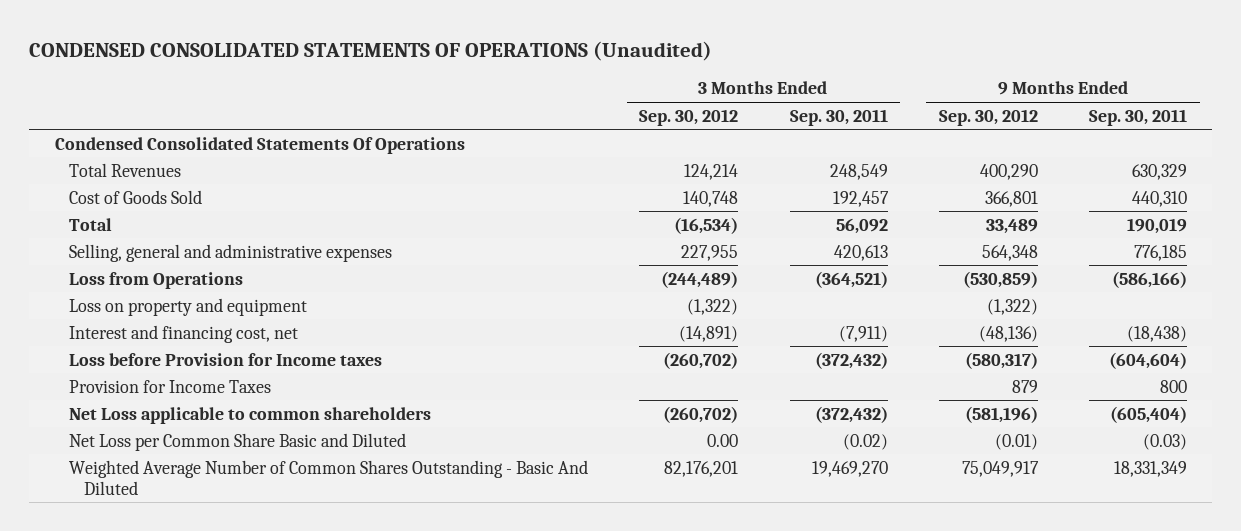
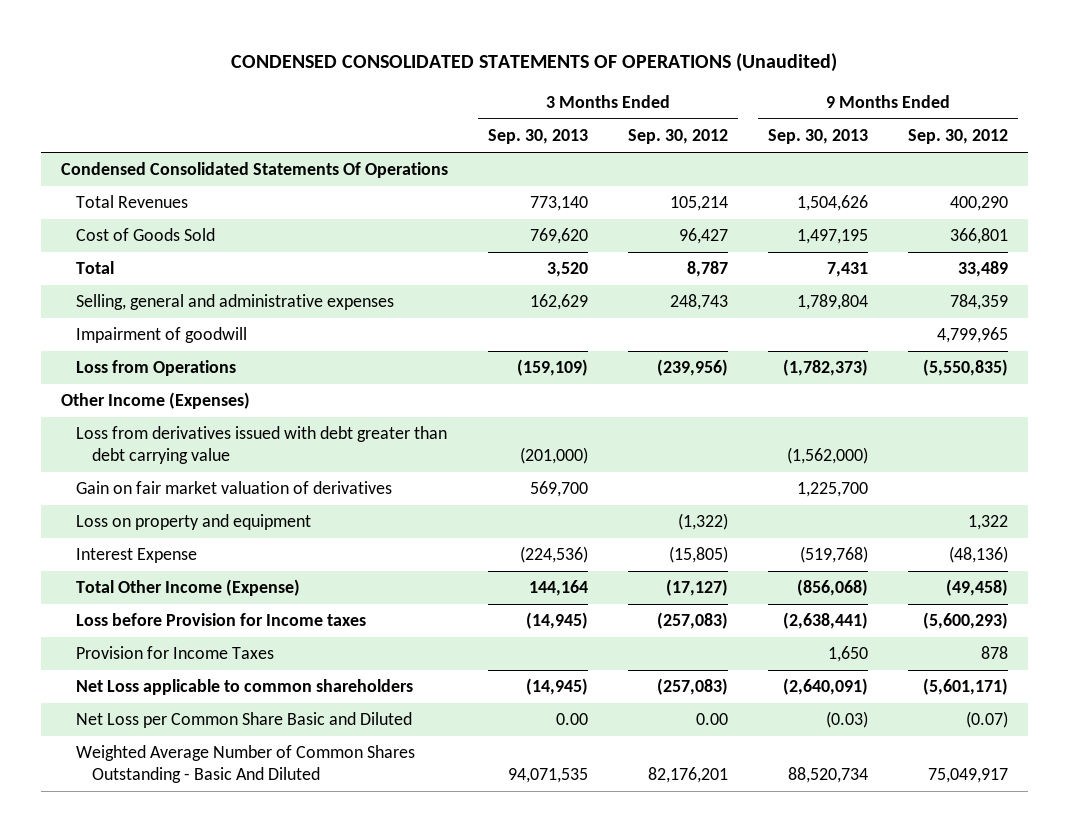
- | 3 Months Ended Sep. 30, 2012 | 3 Months Ended Sep. 30, 2011 | 9 Months Ended Sep. 30, 2012 | 9 Months Ended Sep. 30, 2011
+ | 3 Months Ended Sep. 30, 2013 | 3 Months Ended Sep. 30, 2012 | 9 Months Ended Sep. 30, 2013 | 9 Months Ended Sep. 30, 2012
- Total Revenues | 124,214 | 248,549 | 400,290 | 630,329
- Cost of Goods Sold | 140,748 | 192,457 | 366,801 | 440,310
- Total | (16,534) | 56,092 | 33,489 | 190,019
- Selling, general and administrative expenses | 227,955 | 420,613 | 564,348 | 776,185
- Loss from Operations | (244,489) | (364,521) | (530,859) | (586,166)
- Loss on property and equipment | (1,322) | | (1,322) |
- Interest and financing cost, net | (14,891) | (7,911) | (48,136) | (18,438)
- Loss before Provision for Income taxes | (260,702) | (372,432) | (580,317) | (604,604)
- Provision for Income Taxes | | | 879 | 800
- Net Loss applicable to common shareholders | (260,702) | (372,432) | (581,196) | (605,404)
- Net Loss per Common Share Basic and Diluted | 0.00 | (0.02) | (0.01) | (0.03)
+ Total Revenues | 773,140 | 105,214 | 1,504,626 | 400,290
+ Cost of Goods Sold | 769,620 | 96,427 | 1,497,195 | 366,801
+ Total | 3,520 | 8,787 | 7,431 | 33,489
+ Selling, general and administrative expenses | 162,629 | 248,743 | 1,789,804 | 784,359
+ Impairment of goodwill | | | | 4,799,965
+ Loss from Operations | (159,109) | (239,956) | (1,782,373) | (5,550,835)
+ Other Income (Expenses)
+ Loss from derivatives issued with debt greater than debt carrying value | (201,000) | | (1,562,000) |
+ Gain on fair market valuation of derivatives | 569,700 | | 1,225,700 |
+ Loss on property and equipment | | (1,322) | | 1,322
+ Interest Expense | (224,536) | (15,805) | (519,768) | (48,136)
+ Total Other Income (Expense) | 144,164 | (17,127) | (856,068) | (49,458)
+ Loss before Provision for Income taxes | (14,945) | (257,083) | (2,638,441) | (5,600,293)
+ Provision for Income Taxes | | | 1,650 | 878
+ Net Loss applicable to common shareholders | (14,945) | (257,083) | (2,640,091) | (5,601,171)
+ Net Loss per Common Share Basic and Diluted | 0.00 | 0.00 | (0.03) | (0.07)

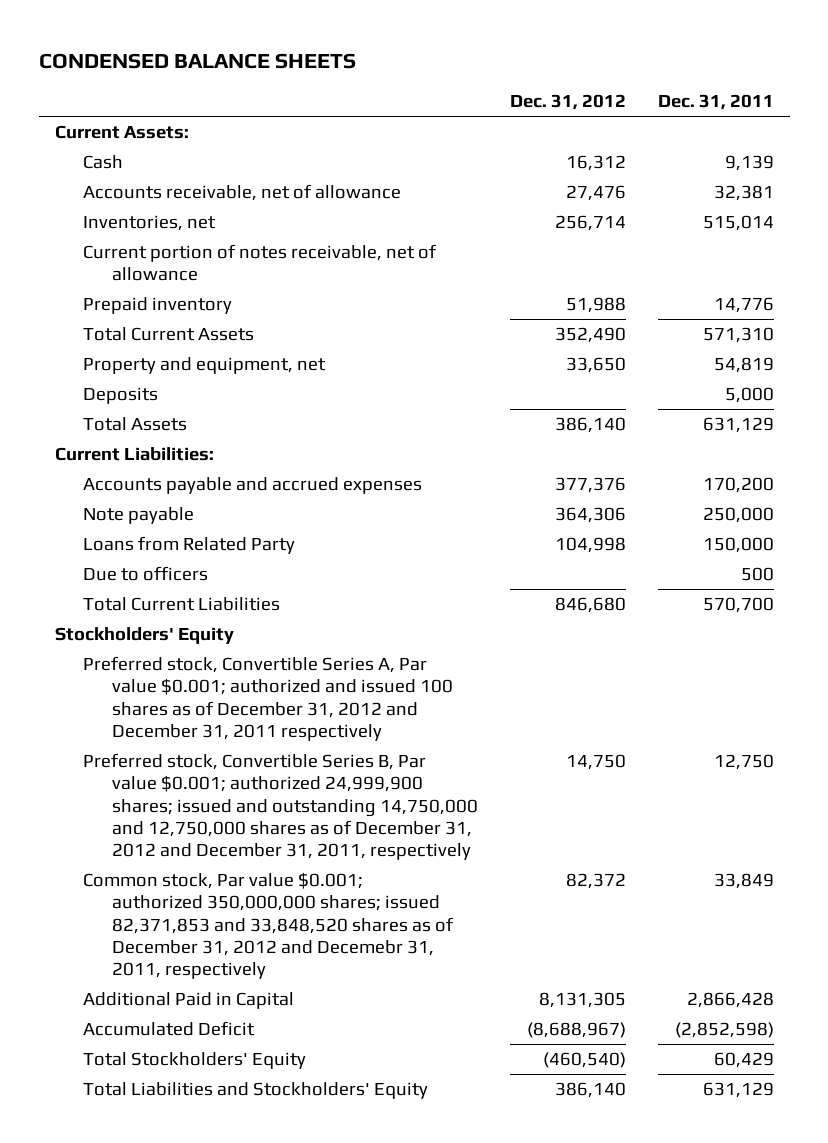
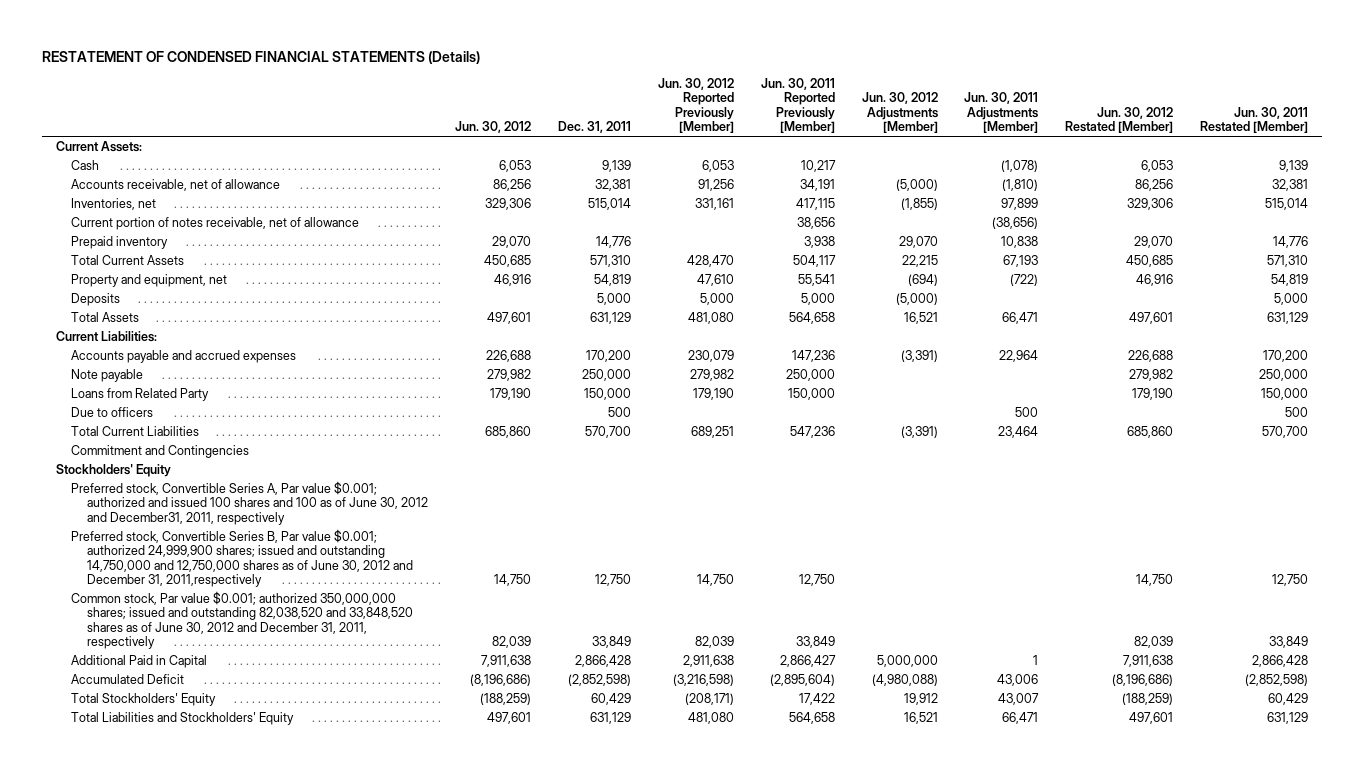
- CONDENSED BALANCE SHEETS
+ RESTATEMENT OF CONDENSED FINANCIAL STATEMENTS (Details)
- | Dec. 31, 2012 | Dec. 31, 2011
+ | Jun. 30, 2012 | Dec. 31, 2011 | Jun. 30, 2012 Reported Previously [Member] | Jun. 30, 2011 Reported Previously [Member] | Jun. 30, 2012 Adjustments [Member] | Jun. 30, 2011 Adjustments [Member] | Jun. 30, 2012 Restated [Member] | Jun. 30, 2011 Restated [Member]
+ Commitment and Contingencies
- Preferred stock, Convertible Series A, Par value $0.001; authorized and issued 100 shares as of December 31, 2012 and December 31, 2011 respectively
- Preferred stock, Convertible Series B, Par value $0.001; authorized 24,999,900 shares; issued and outstanding 14,750,000 and 12,750,000 shares as of December 31, 2012 and December 31, 2011, respectively | 14,750 | 12,750
- Common stock, Par value $0.001; authorized 350,000,000 shares; issued 82,371,853 and 33,848,520 shares as of December 31, 2012 and Decemebr 31, 2011, respectively | 82,372 | 33,849
+ Preferred stock, Convertible Series A, Par value $0.001; authorized and issued 100 shares and 100 as of June 30, 2012 and December31, 2011, respectively
+ Preferred stock, Convertible Series B, Par value $0.001; authorized 24,999,900 shares; issued and outstanding 14,750,000 and 12,750,000 shares as of June 30, 2012 and December 31, 2011,respectively | 14,750 | 12,750 | 14,750 | 12,750 | | | 14,750 | 12,750
+ Common stock, Par value $0.001; authorized 350,000,000 shares; issued and outstanding 82,038,520 and 33,848,520 shares as of June 30, 2012 and December 31, 2011, respectively | 82,039 | 33,849 | 82,039 | 33,849 | | | 82,039 | 33,849

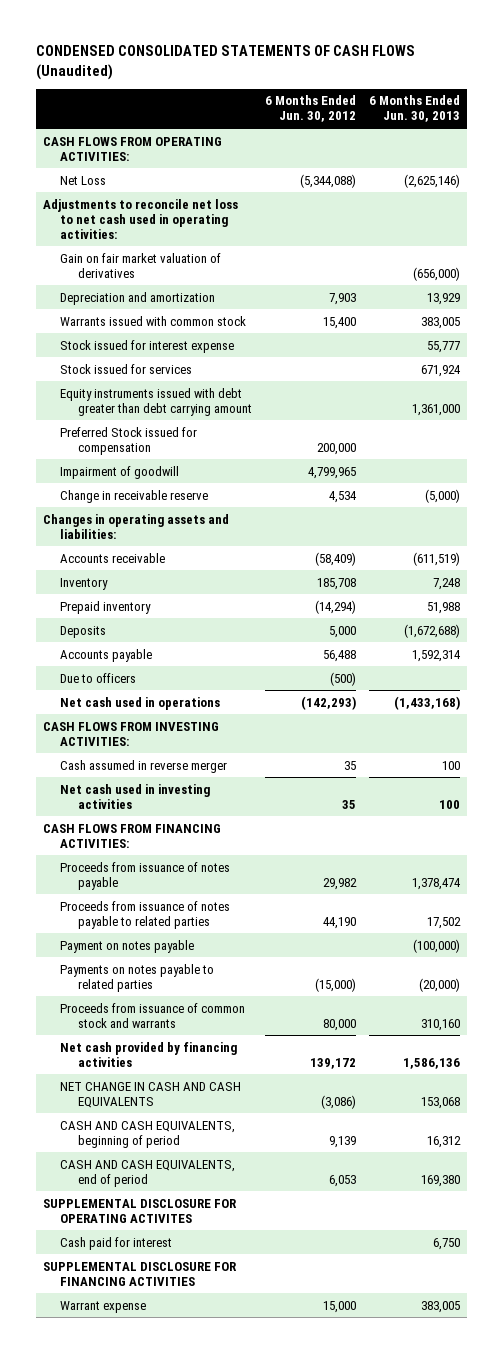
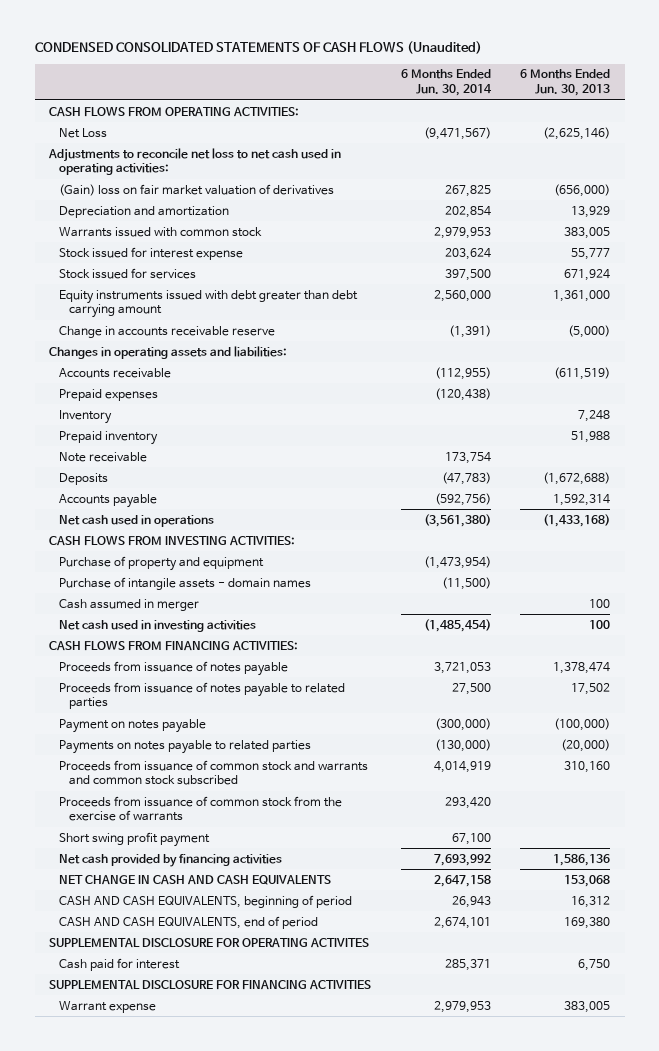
- | 6 Months Ended Jun. 30, 2012 | 6 Months Ended Jun. 30, 2013
+ | 6 Months Ended Jun. 30, 2014 | 6 Months Ended Jun. 30, 2013
- Gain on fair market valuation of derivatives | | (656,000)
+ (Gain) loss on fair market valuation of derivatives | 267,825 | (656,000)
- Preferred Stock issued for compensation | 200,000 |
- Impairment of goodwill | 4,799,965 |
- Change in receivable reserve | 4,534 | (5,000)
+ Change in accounts receivable reserve | (1,391) | (5,000)
+ Prepaid expenses | (120,438) |
+ Note receivable | 173,754 |
- Due to officers | (500) |
- Cash assumed in reverse merger | 35 | 100
+ Purchase of property and equipment | (1,473,954) |
+ Purchase of intangile assets - domain names | (11,500) |
+ Cash assumed in merger | | 100
- Proceeds from issuance of common stock and warrants | 80,000 | 310,160
+ Proceeds from issuance of common stock and warrants and common stock subscribed | 4,014,919 | 310,160
+ Proceeds from issuance of common stock from the exercise of warrants | 293,420 |
+ Short swing profit payment | 67,100 |

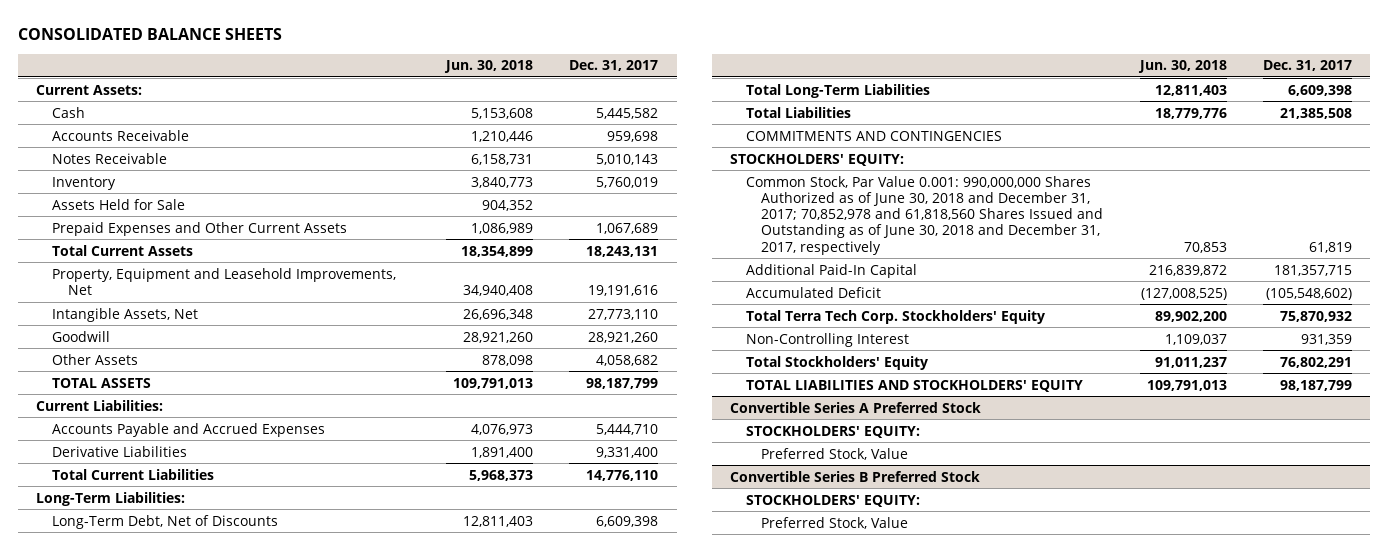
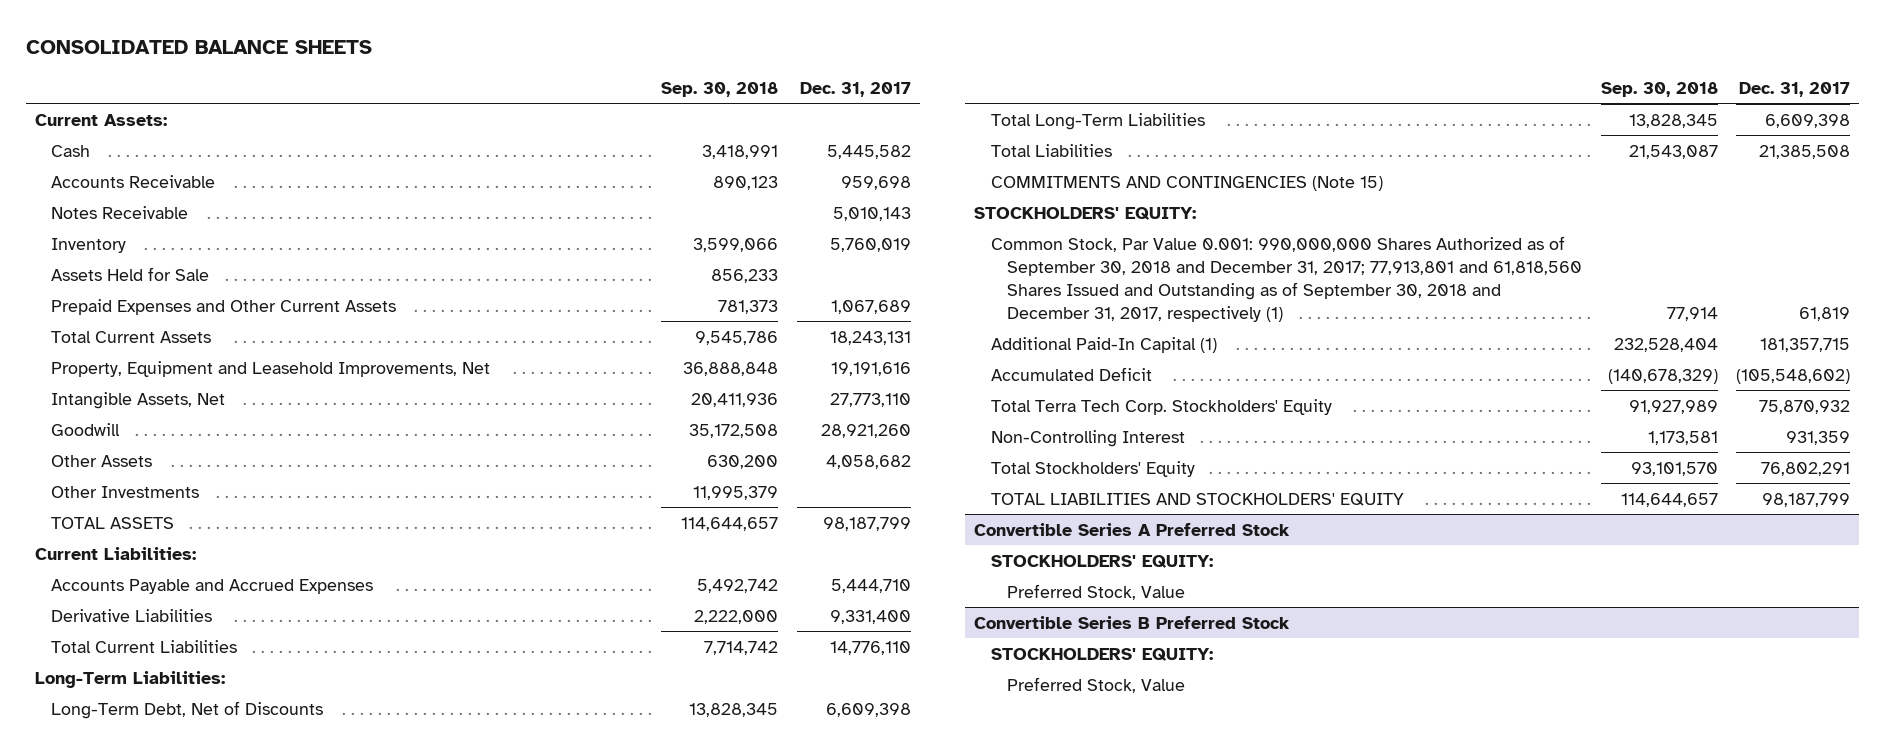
- | Jun. 30, 2018 | Dec. 31, 2017
+ | Sep. 30, 2018 | Dec. 31, 2017
+ Other Investments | 11,995,379 |
- COMMITMENTS AND CONTINGENCIES
+ COMMITMENTS AND CONTINGENCIES (Note 15)
- Common Stock, Par Value 0.001: 990,000,000 Shares Authorized as of June 30, 2018 and December 31, 2017; 70,852,978 and 61,818,560 Shares Issued and Outstanding as of June 30, 2018 and December 31, 2017, respectively | 70,853 | 61,819
- Additional Paid-In Capital | 216,839,872 | 181,357,715
+ Common Stock, Par Value 0.001: 990,000,000 Shares Authorized as of September 30, 2018 and December 31, 2017; 77,913,801 and 61,818,560 Shares Issued and Outstanding as of September 30, 2018 and December 31, 2017, respectively (1) | 77,914 | 61,819
+ Additional Paid-In Capital (1) | 232,528,404 | 181,357,715

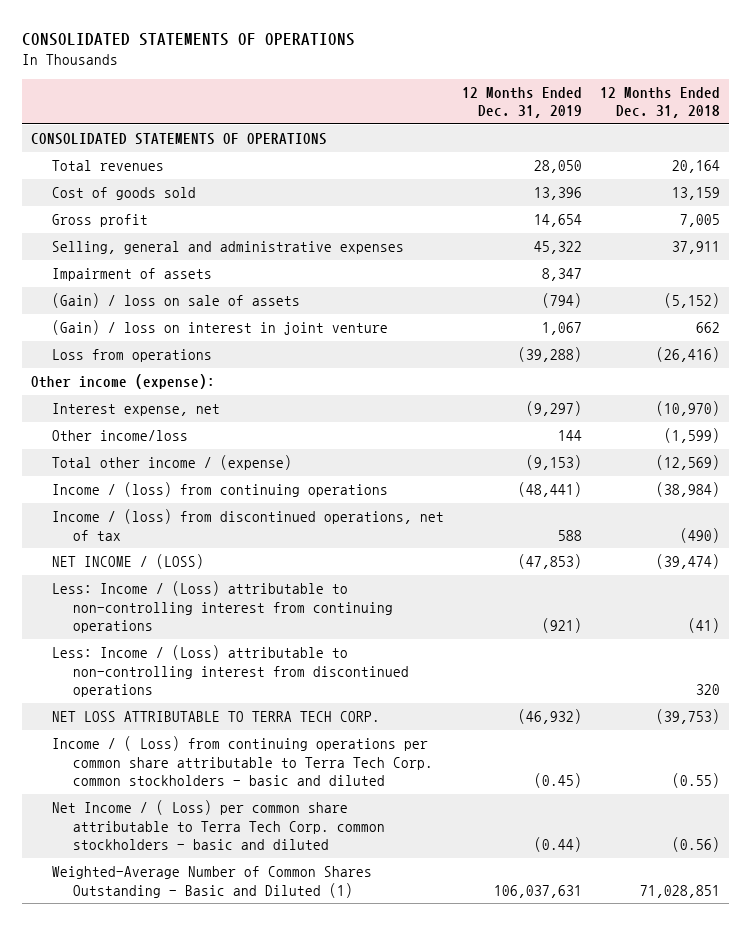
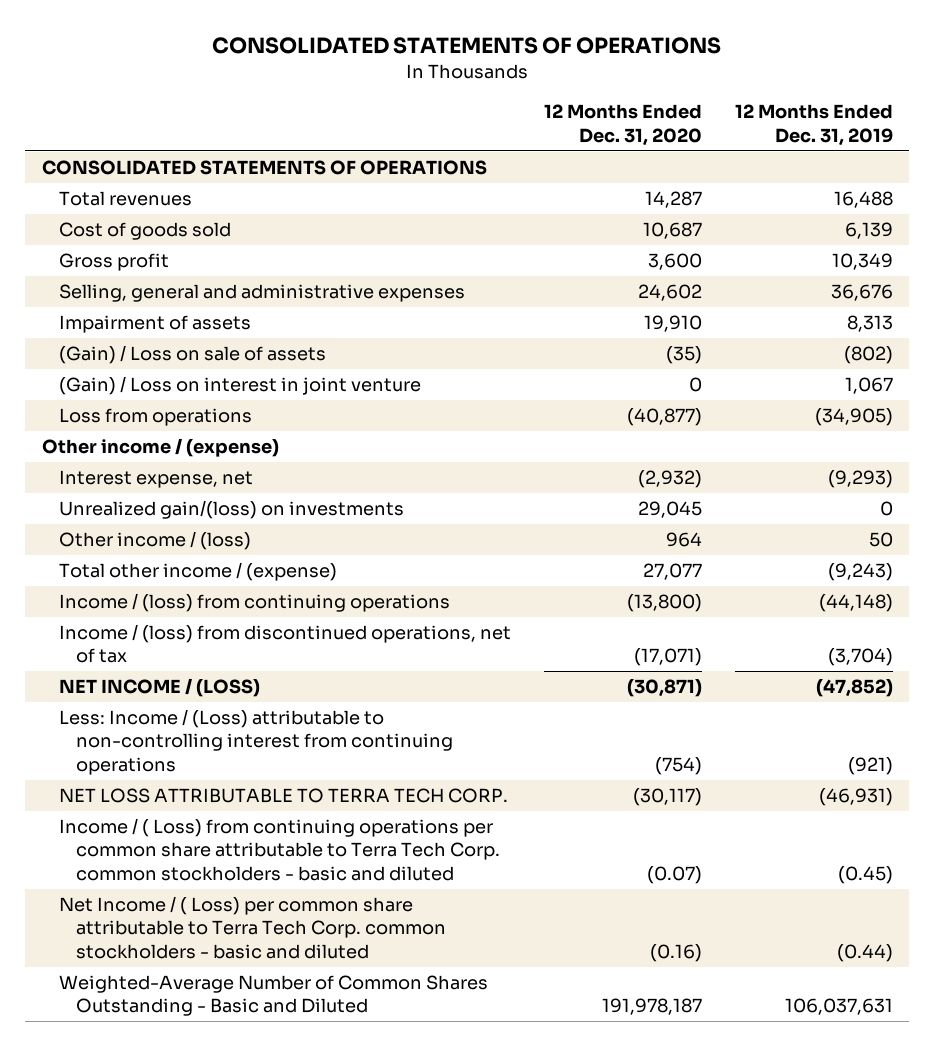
- | 12 Months Ended Dec. 31, 2019 | 12 Months Ended Dec. 31, 2018
+ | 12 Months Ended Dec. 31, 2020 | 12 Months Ended Dec. 31, 2019
- Total revenues | 28,050 | 20,164
- Cost of goods sold | 13,396 | 13,159
- Gross profit | 14,654 | 7,005
- Selling, general and administrative expenses | 45,322 | 37,911
- Impairment of assets | 8,347 |
- (Gain) / loss on sale of assets | (794) | (5,152)
- (Gain) / loss on interest in joint venture | 1,067 | 662
- Loss from operations | (39,288) | (26,416)
- Other income (expense):
- Interest expense, net | (9,297) | (10,970)
- Other income/loss | 144 | (1,599)
- Total other income / (expense) | (9,153) | (12,569)
- Income / (loss) from continuing operations | (48,441) | (38,984)
- Income / (loss) from discontinued operations, net of tax | 588 | (490)
- NET INCOME / (LOSS) | (47,853) | (39,474)
+ Total revenues | 14,287 | 16,488
+ Cost of goods sold | 10,687 | 6,139
+ Gross profit | 3,600 | 10,349
+ Selling, general and administrative expenses | 24,602 | 36,676
+ Impairment of assets | 19,910 | 8,313
+ (Gain) / Loss on sale of assets | (35) | (802)
+ (Gain) / Loss on interest in joint venture | 0 | 1,067
+ Loss from operations | (40,877) | (34,905)
+ Other income / (expense)
+ Interest expense, net | (2,932) | (9,293)
+ Unrealized gain/(loss) on investments | 29,045 | 0
+ Other income / (loss) | 964 | 50
+ Total other income / (expense) | 27,077 | (9,243)
+ Income / (loss) from continuing operations | (13,800) | (44,148)
+ Income / (loss) from discontinued operations, net of tax | (17,071) | (3,704)
+ NET INCOME / (LOSS) | (30,871) | (47,852)
- Less: Income / (Loss) attributable to non-controlling interest from discontinued operations | | 320
- NET LOSS ATTRIBUTABLE TO TERRA TECH CORP. | (46,932) | (39,753)
+ NET LOSS ATTRIBUTABLE TO TERRA TECH CORP. | (30,117) | (46,931)
- Weighted-Average Number of Common Shares Outstanding - Basic and Diluted (1) | 106,037,631 | 71,028,851
+ Weighted-Average Number of Common Shares Outstanding - Basic and Diluted | 191,978,187 | 106,037,631

